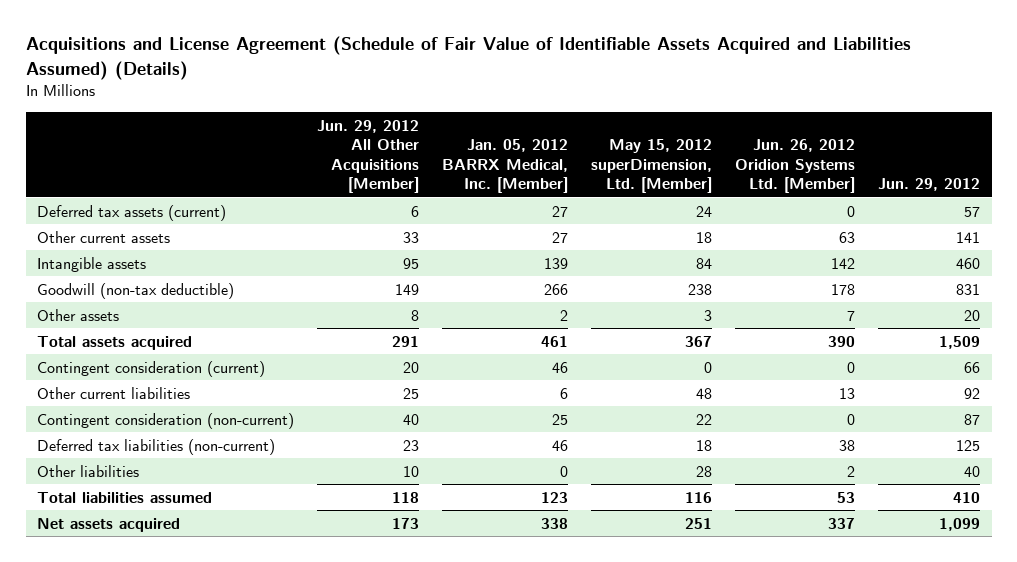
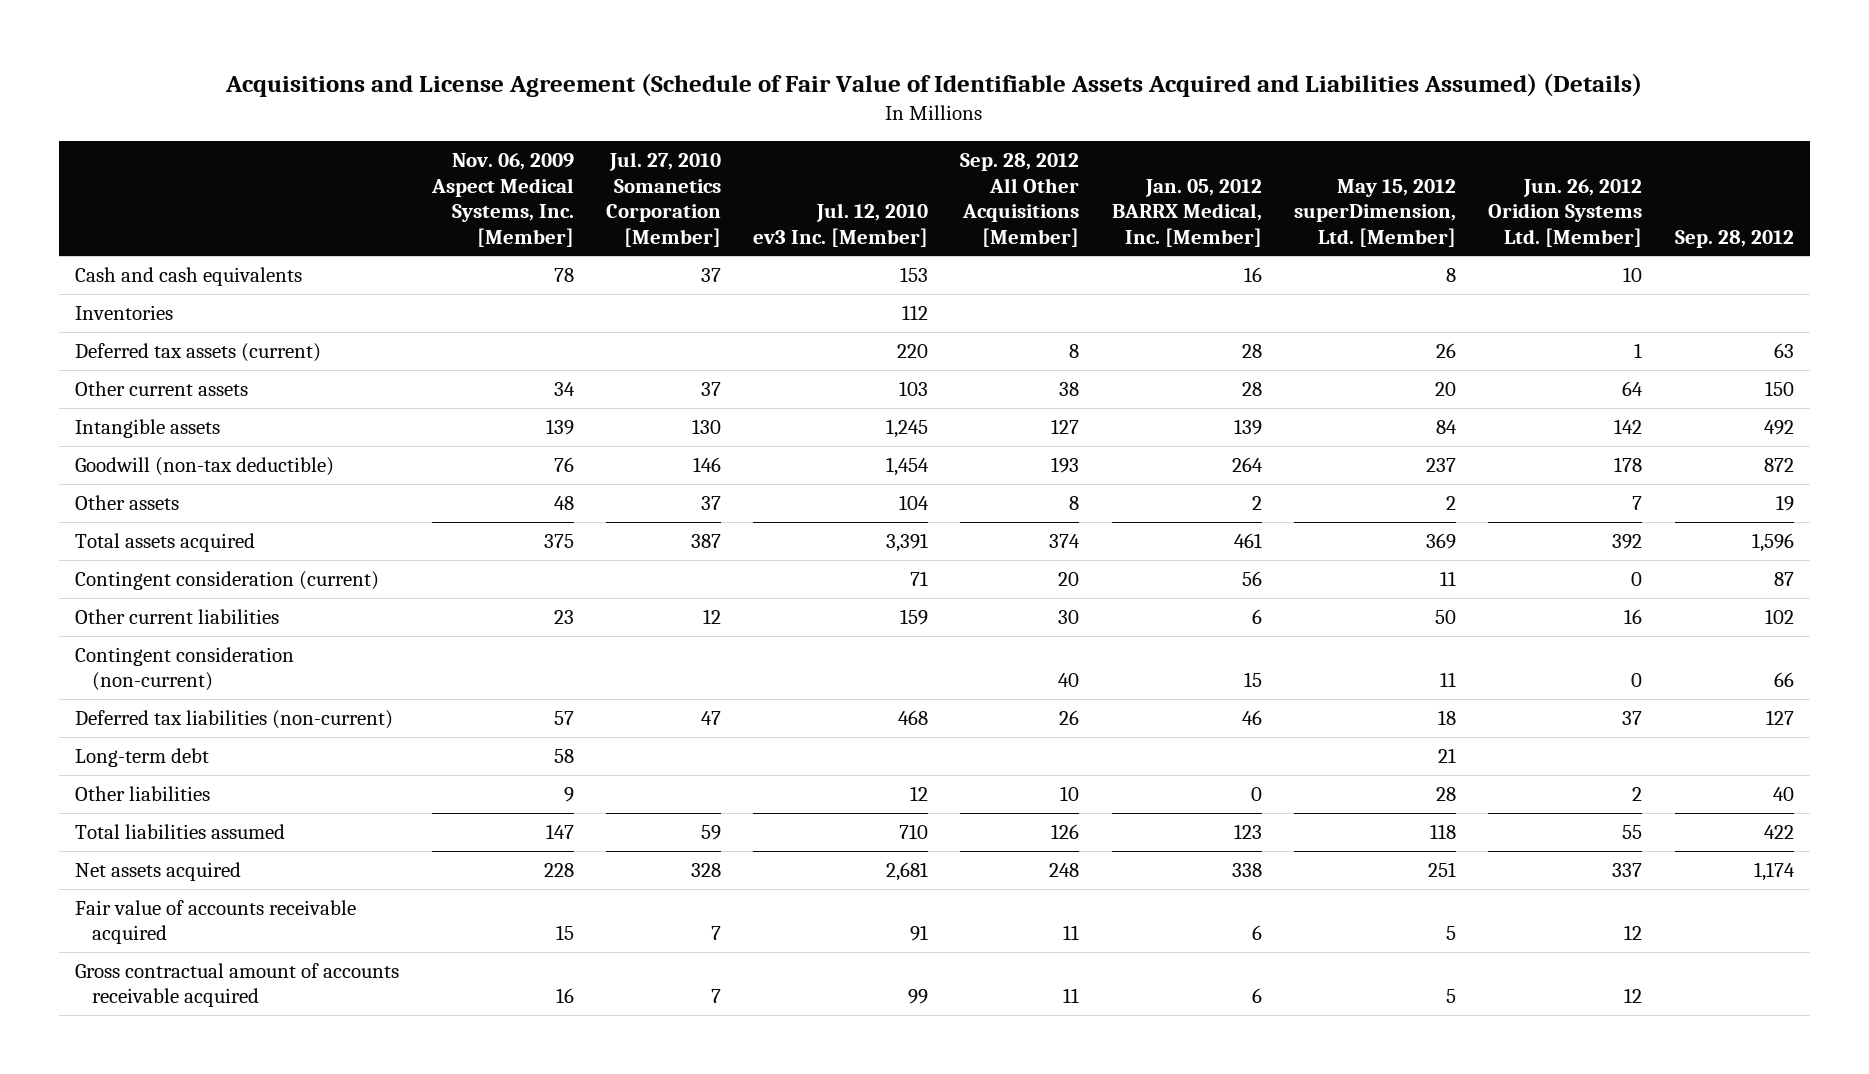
- | Jun. 29, 2012 All Other Acquisitions [Member] | Jan. 05, 2012 BARRX Medical, Inc. [Member] | May 15, 2012 superDimension, Ltd. [Member] | Jun. 26, 2012 Oridion Systems Ltd. [Member] | Jun. 29, 2012
+ | Nov. 06, 2009 Aspect Medical Systems, Inc. [Member] | Jul. 27, 2010 Somanetics Corporation [Member] | Jul. 12, 2010 ev3 Inc. [Member] | Sep. 28, 2012 All Other Acquisitions [Member] | Jan. 05, 2012 BARRX Medical, Inc. [Member] | May 15, 2012 superDimension, Ltd. [Member] | Jun. 26, 2012 Oridion Systems Ltd. [Member] | Sep. 28, 2012
- Deferred tax assets (current) | 6 | 27 | 24 | 0 | 57
- Other current assets | 33 | 27 | 18 | 63 | 141
+ Cash and cash equivalents | 78 | 37 | 153 | | 16 | 8 | 10 |
+ Inventories | | | 112 | | | | |
+ Deferred tax assets (current) | | | 220 | 8 | 28 | 26 | 1 | 63
+ Other current assets | 34 | 37 | 103 | 38 | 28 | 20 | 64 | 150
- Goodwill (non-tax deductible) | 149 | 266 | 238 | 178 | 831
- Other assets | 8 | 2 | 3 | 7 | 20
- Total assets acquired | 291 | 461 | 367 | 390 | 1,509
- Contingent consideration (current) | 20 | 46 | 0 | 0 | 66
- Other current liabilities | 25 | 6 | 48 | 13 | 92
- Contingent consideration (non-current) | 40 | 25 | 22 | 0 | 87
- Deferred tax liabilities (non-current) | 23 | 46 | 18 | 38 | 125
+ Goodwill (non-tax deductible) | 76 | 146 | 1,454 | 193 | 264 | 237 | 178 | 872
+ Other assets | 48 | 37 | 104 | 8 | 2 | 2 | 7 | 19
+ Total assets acquired | 375 | 387 | 3,391 | 374 | 461 | 369 | 392 | 1,596
+ Contingent consideration (current) | | | 71 | 20 | 56 | 11 | 0 | 87
+ Other current liabilities | 23 | 12 | 159 | 30 | 6 | 50 | 16 | 102
+ Contingent consideration (non-current) | | | | 40 | 15 | 11 | 0 | 66
+ Deferred tax liabilities (non-current) | 57 | 47 | 468 | 26 | 46 | 18 | 37 | 127
+ Long-term debt | 58 | | | | | 21 | |
- Total liabilities assumed | 118 | 123 | 116 | 53 | 410
+ Total liabilities assumed | 147 | 59 | 710 | 126 | 123 | 118 | 55 | 422
+ Fair value of accounts receivable acquired | 15 | 7 | 91 | 11 | 6 | 5 | 12 |
+ Gross contractual amount of accounts receivable acquired | 16 | 7 | 99 | 11 | 6 | 5 | 12 |

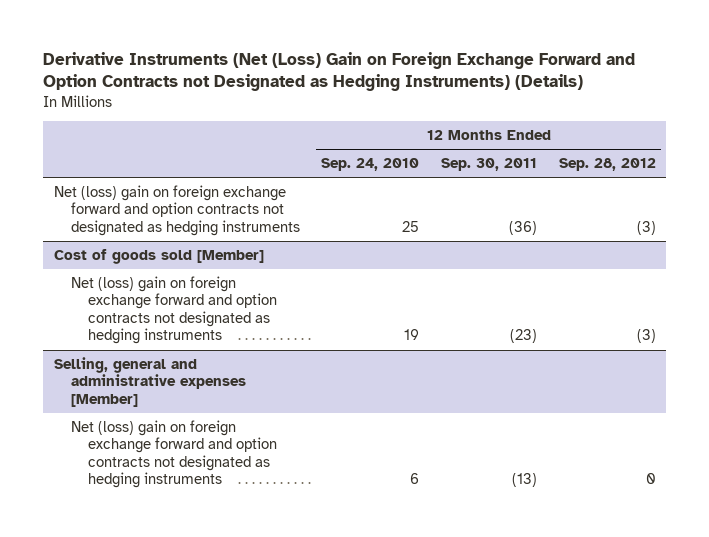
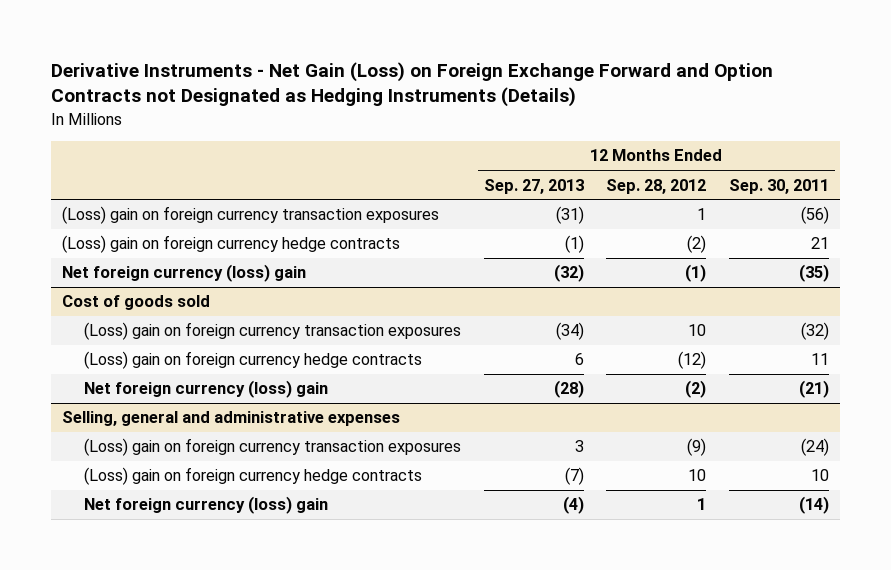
- Derivative Instruments (Net (Loss) Gain on Foreign Exchange Forward and Option Contracts not Designated as Hedging Instruments) (Details)
+ Derivative Instruments - Net Gain (Loss) on Foreign Exchange Forward and Option Contracts not Designated as Hedging Instruments (Details)
- | 12 Months Ended Sep. 24, 2010 | 12 Months Ended Sep. 30, 2011 | 12 Months Ended Sep. 28, 2012
+ | 12 Months Ended Sep. 27, 2013 | 12 Months Ended Sep. 28, 2012 | 12 Months Ended Sep. 30, 2011
- Net (loss) gain on foreign exchange forward and option contracts not designated as hedging instruments | 25 | (36) | (3)
- Cost of goods sold [Member]
- Net (loss) gain on foreign exchange forward and option contracts not designated as hedging instruments | 19 | (23) | (3)
- Selling, general and administrative expenses [Member]
- Net (loss) gain on foreign exchange forward and option contracts not designated as hedging instruments | 6 | (13) | 0
+ (Loss) gain on foreign currency transaction exposures | (31) | 1 | (56)
+ (Loss) gain on foreign currency hedge contracts | (1) | (2) | 21
+ Net foreign currency (loss) gain | (32) | (1) | (35)
+ Cost of goods sold
+ (Loss) gain on foreign currency transaction exposures | (34) | 10 | (32)
+ (Loss) gain on foreign currency hedge contracts | 6 | (12) | 11
+ Net foreign currency (loss) gain | (28) | (2) | (21)
+ Selling, general and administrative expenses
+ (Loss) gain on foreign currency transaction exposures | 3 | (9) | (24)
+ (Loss) gain on foreign currency hedge contracts | (7) | 10 | 10
+ Net foreign currency (loss) gain | (4) | 1 | (14)

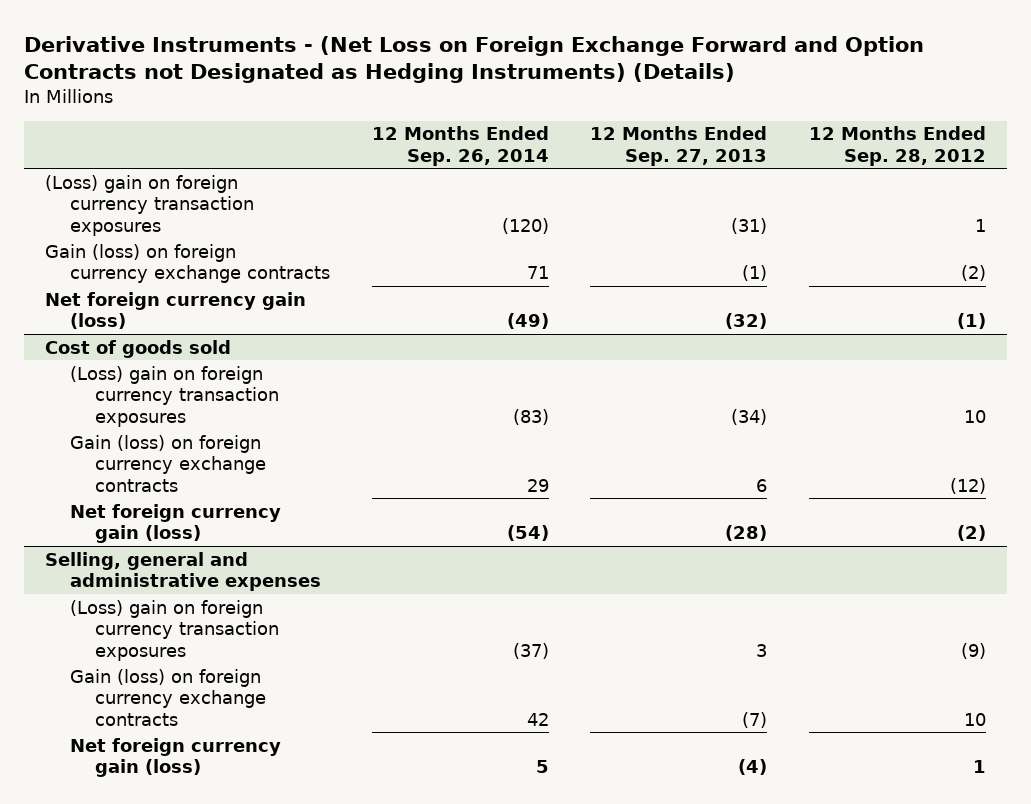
- Derivative Instruments - Net Gain (Loss) on Foreign Exchange Forward and Option Contracts not Designated as Hedging Instruments (Details)
+ Derivative Instruments - (Net Loss on Foreign Exchange Forward and Option Contracts not Designated as Hedging Instruments) (Details)
- | 12 Months Ended Sep. 27, 2013 | 12 Months Ended Sep. 28, 2012 | 12 Months Ended Sep. 30, 2011
+ | 12 Months Ended Sep. 26, 2014 | 12 Months Ended Sep. 27, 2013 | 12 Months Ended Sep. 28, 2012
- (Loss) gain on foreign currency hedge contracts | (1) | (2) | 21
- Net foreign currency (loss) gain | (32) | (1) | (35)
+ Gain (loss) on foreign currency exchange contracts | 71 | (1) | (2)
+ Net foreign currency gain (loss) | (49) | (32) | (1)
@ Cost of goods sold
- (Loss) gain on foreign currency hedge contracts | 6 | (12) | 11
- Net foreign currency (loss) gain | (28) | (2) | (21)
+ Gain (loss) on foreign currency exchange contracts | 29 | 6 | (12)
+ Net foreign currency gain (loss) | (54) | (28) | (2)
@ Selling, general and administrative expenses
- (Loss) gain on foreign currency hedge contracts | (7) | 10 | 10
- Net foreign currency (loss) gain | (4) | 1 | (14)
+ Gain (loss) on foreign currency exchange contracts | 42 | (7) | 10
+ Net foreign currency gain (loss) | 5 | (4) | 1

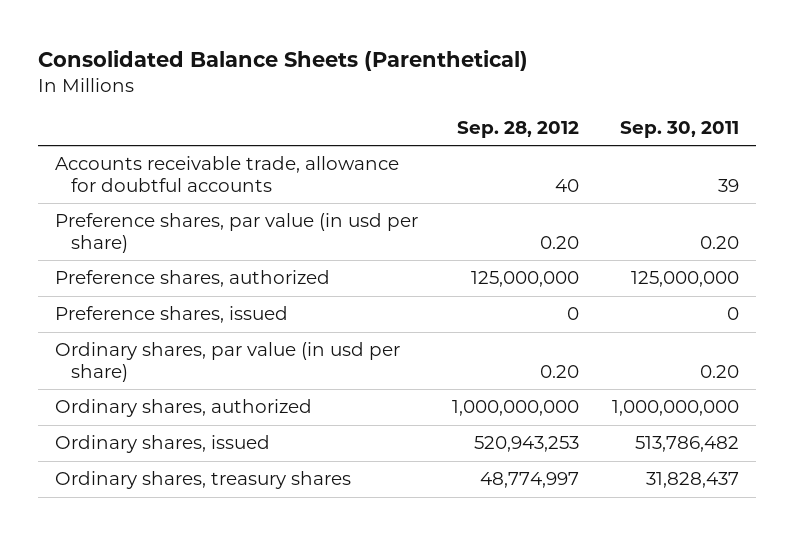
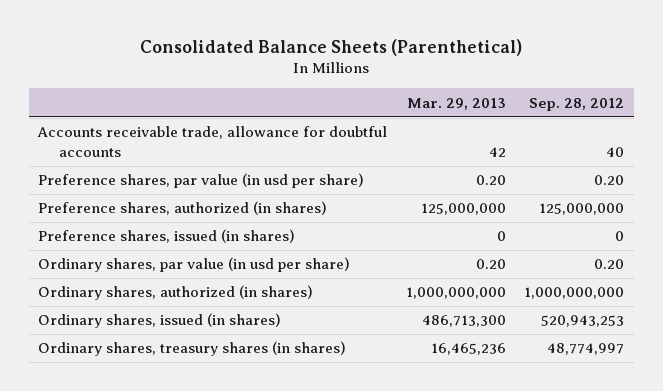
- | Sep. 28, 2012 | Sep. 30, 2011
+ | Mar. 29, 2013 | Sep. 28, 2012
- Preference shares, authorized | 125,000,000 | 125,000,000
- Preference shares, issued | 0 | 0
+ Preference shares, authorized (in shares) | 125,000,000 | 125,000,000
+ Preference shares, issued (in shares) | 0 | 0
- Ordinary shares, authorized | 1,000,000,000 | 1,000,000,000
- Ordinary shares, issued | 520,943,253 | 513,786,482
- Ordinary shares, treasury shares | 48,774,997 | 31,828,437
+ Ordinary shares, authorized (in shares) | 1,000,000,000 | 1,000,000,000
+ Ordinary shares, issued (in shares) | 486,713,300 | 520,943,253
+ Ordinary shares, treasury shares (in shares) | 16,465,236 | 48,774,997

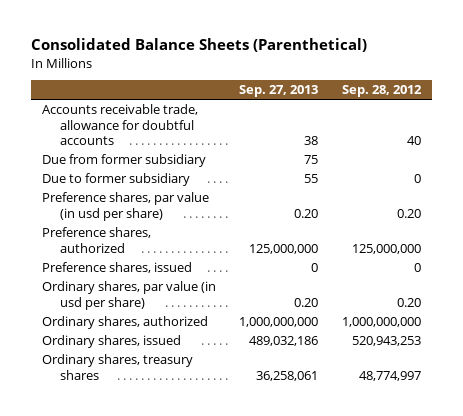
- | Mar. 29, 2013 | Sep. 28, 2012
+ | Sep. 27, 2013 | Sep. 28, 2012
+ Due from former subsidiary | 75 |
+ Due to former subsidiary | 55 | 0
- Preference shares, authorized (in shares) | 125,000,000 | 125,000,000
- Preference shares, issued (in shares) | 0 | 0
+ Preference shares, authorized | 125,000,000 | 125,000,000
+ Preference shares, issued | 0 | 0
- Ordinary shares, authorized (in shares) | 1,000,000,000 | 1,000,000,000
- Ordinary shares, issued (in shares) | 486,713,300 | 520,943,253
- Ordinary shares, treasury shares (in shares) | 16,465,236 | 48,774,997
+ Ordinary shares, authorized | 1,000,000,000 | 1,000,000,000
+ Ordinary shares, issued | 489,032,186 | 520,943,253
+ Ordinary shares, treasury shares | 36,258,061 | 48,774,997

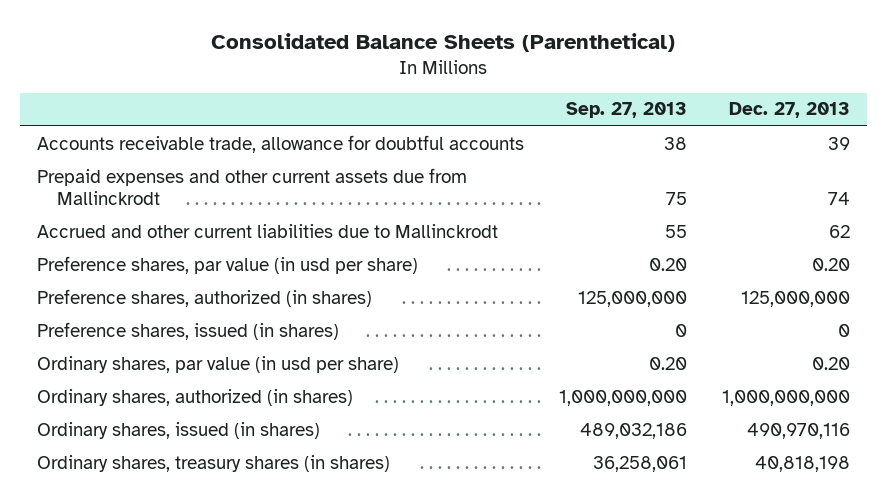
- | Sep. 27, 2013 | Sep. 28, 2012
+ | Sep. 27, 2013 | Dec. 27, 2013
- Due from former subsidiary | 75 |
- Due to former subsidiary | 55 | 0
+ Prepaid expenses and other current assets due from Mallinckrodt | 75 | 74
+ Accrued and other current liabilities due to Mallinckrodt | 55 | 62
- Preference shares, authorized | 125,000,000 | 125,000,000
- Preference shares, issued | 0 | 0
+ Preference shares, authorized (in shares) | 125,000,000 | 125,000,000
+ Preference shares, issued (in shares) | 0 | 0
- Ordinary shares, authorized | 1,000,000,000 | 1,000,000,000
- Ordinary shares, issued | 489,032,186 | 520,943,253
- Ordinary shares, treasury shares | 36,258,061 | 48,774,997
+ Ordinary shares, authorized (in shares) | 1,000,000,000 | 1,000,000,000
+ Ordinary shares, issued (in shares) | 489,032,186 | 490,970,116
+ Ordinary shares, treasury shares (in shares) | 36,258,061 | 40,818,198

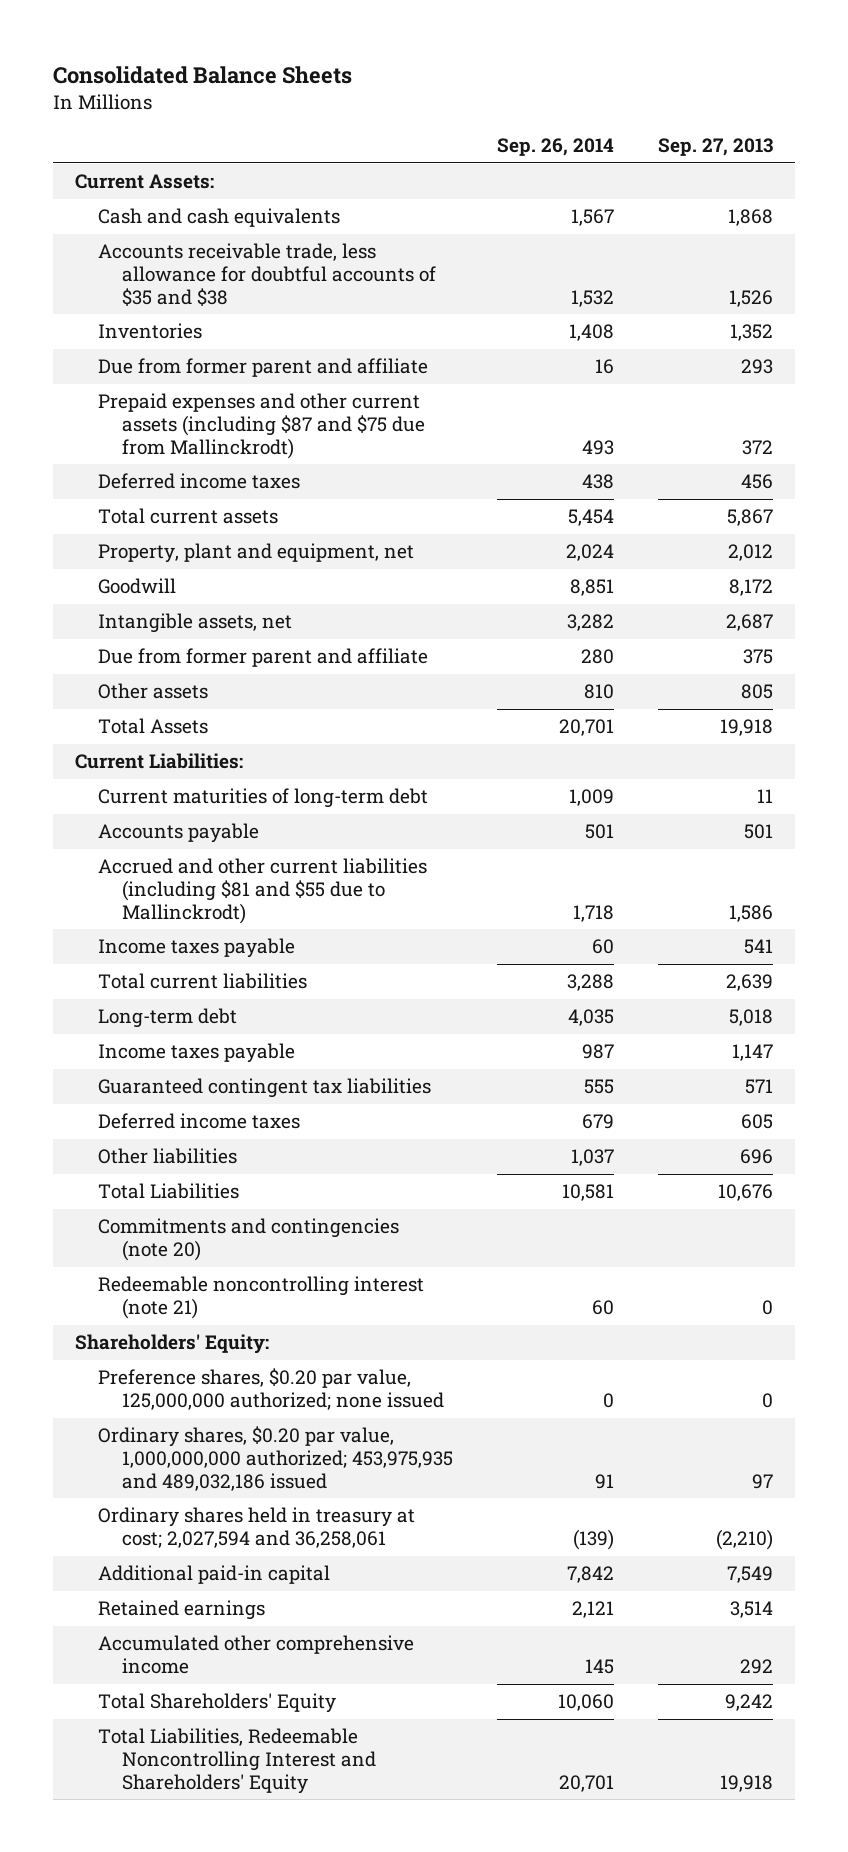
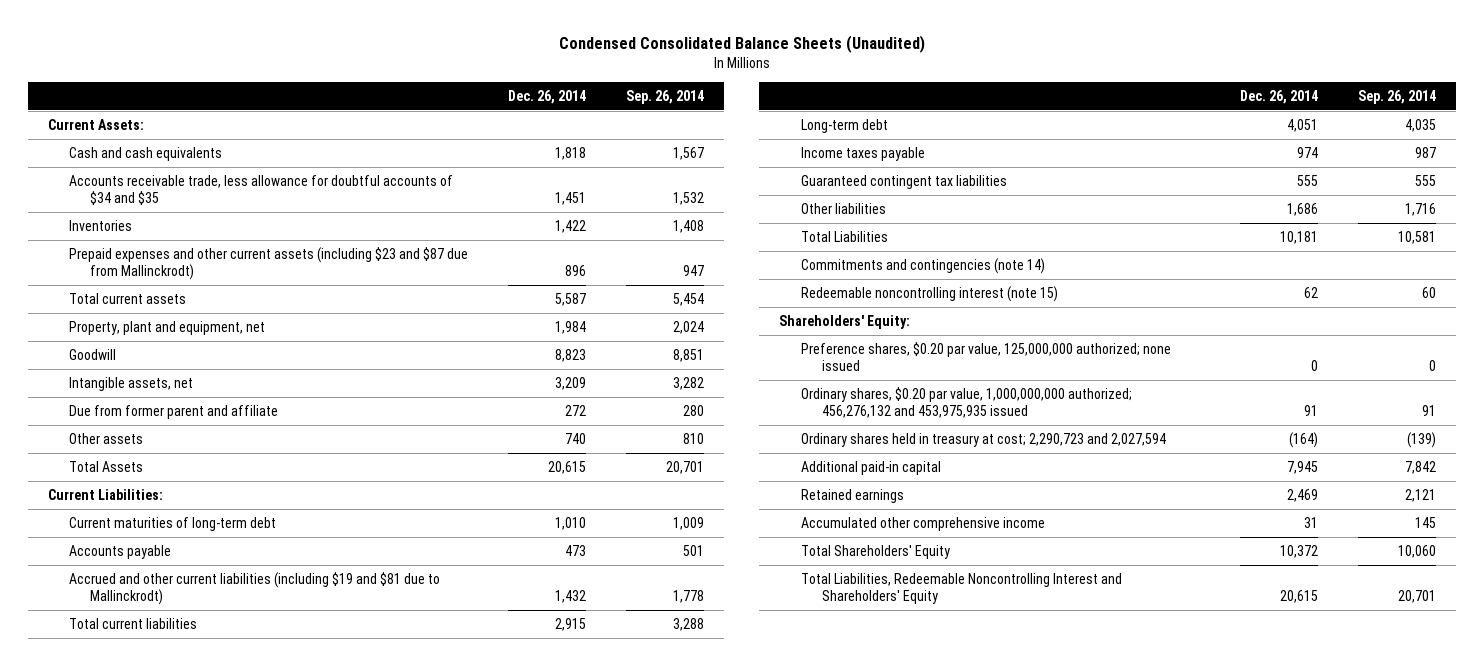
- Consolidated Balance Sheets
+ Condensed Consolidated Balance Sheets (Unaudited)
- | Sep. 26, 2014 | Sep. 27, 2013
+ | Dec. 26, 2014 | Sep. 26, 2014
- Accounts receivable trade, less allowance for doubtful accounts of $35 and $38 | 1,532 | 1,526
+ Accounts receivable trade, less allowance for doubtful accounts of $34 and $35 | 1,451 | 1,532
- Due from former parent and affiliate | 16 | 293
- Prepaid expenses and other current assets (including $87 and $75 due from Mallinckrodt) | 493 | 372
- Deferred income taxes | 438 | 456
+ Prepaid expenses and other current assets (including $23 and $87 due from Mallinckrodt) | 896 | 947
- Accrued and other current liabilities (including $81 and $55 due to Mallinckrodt) | 1,718 | 1,586
- Income taxes payable | 60 | 541
+ Accrued and other current liabilities (including $19 and $81 due to Mallinckrodt) | 1,432 | 1,778
- Deferred income taxes | 679 | 605
- Other liabilities | 1,037 | 696
+ Other liabilities | 1,686 | 1,716
- Commitments and contingencies (note 20)
- Redeemable noncontrolling interest (note 21) | 60 | 0
+ Commitments and contingencies (note 14)
+ Redeemable noncontrolling interest (note 15) | 62 | 60
- Ordinary shares, $0.20 par value, 1,000,000,000 authorized; 453,975,935 and 489,032,186 issued | 91 | 97
- Ordinary shares held in treasury at cost; 2,027,594 and 36,258,061 | (139) | (2,210)
+ Ordinary shares, $0.20 par value, 1,000,000,000 authorized; 456,276,132 and 453,975,935 issued | 91 | 91
+ Ordinary shares held in treasury at cost; 2,290,723 and 2,027,594 | (164) | (139)

